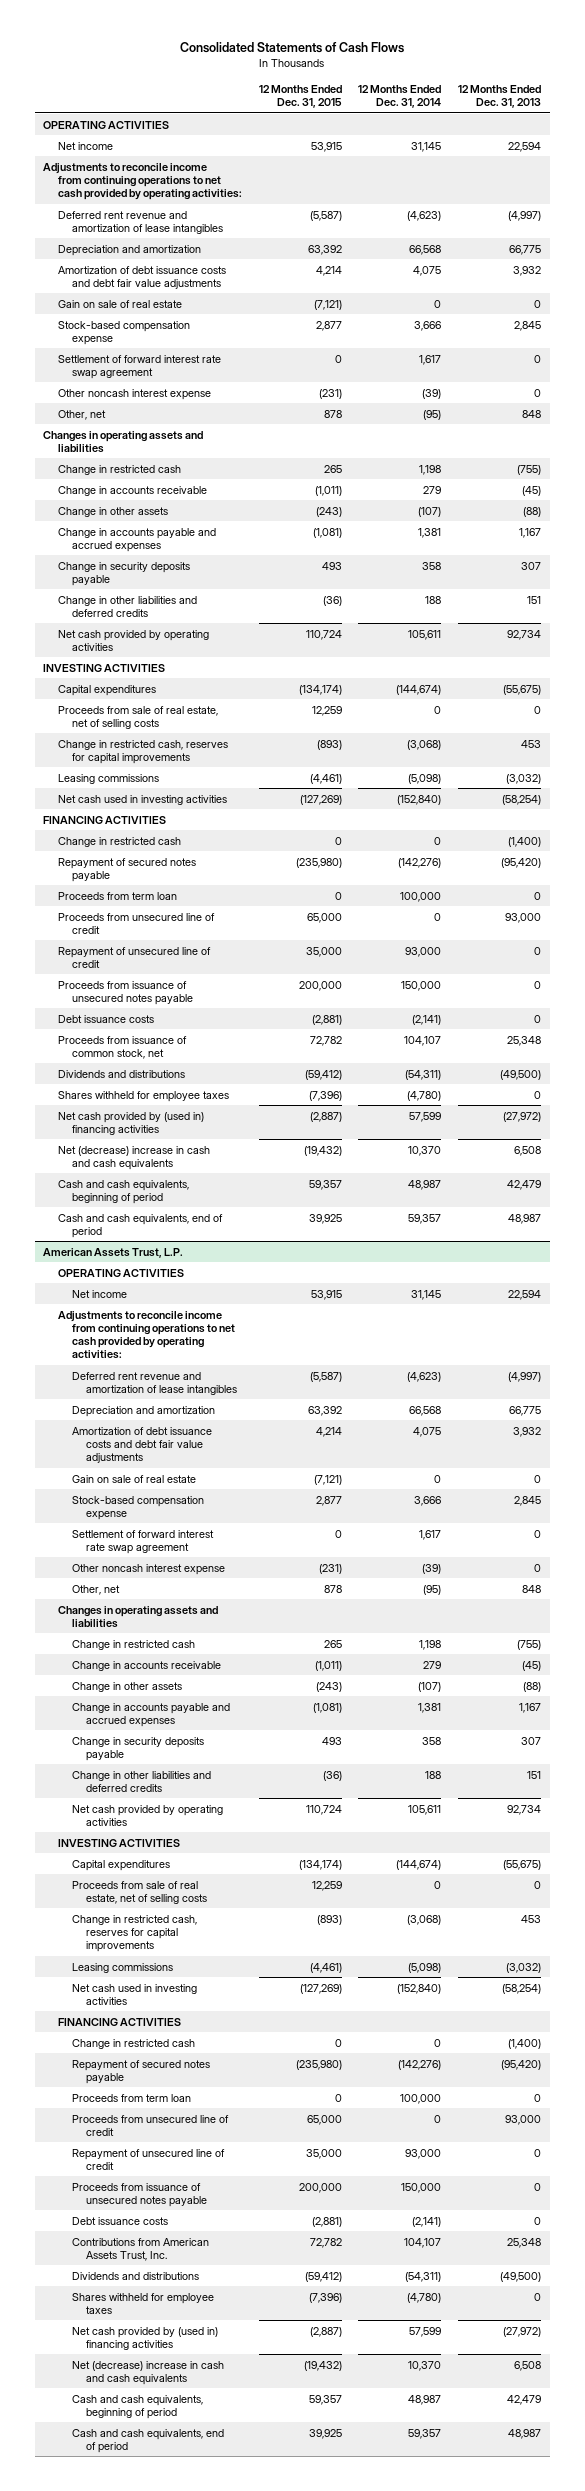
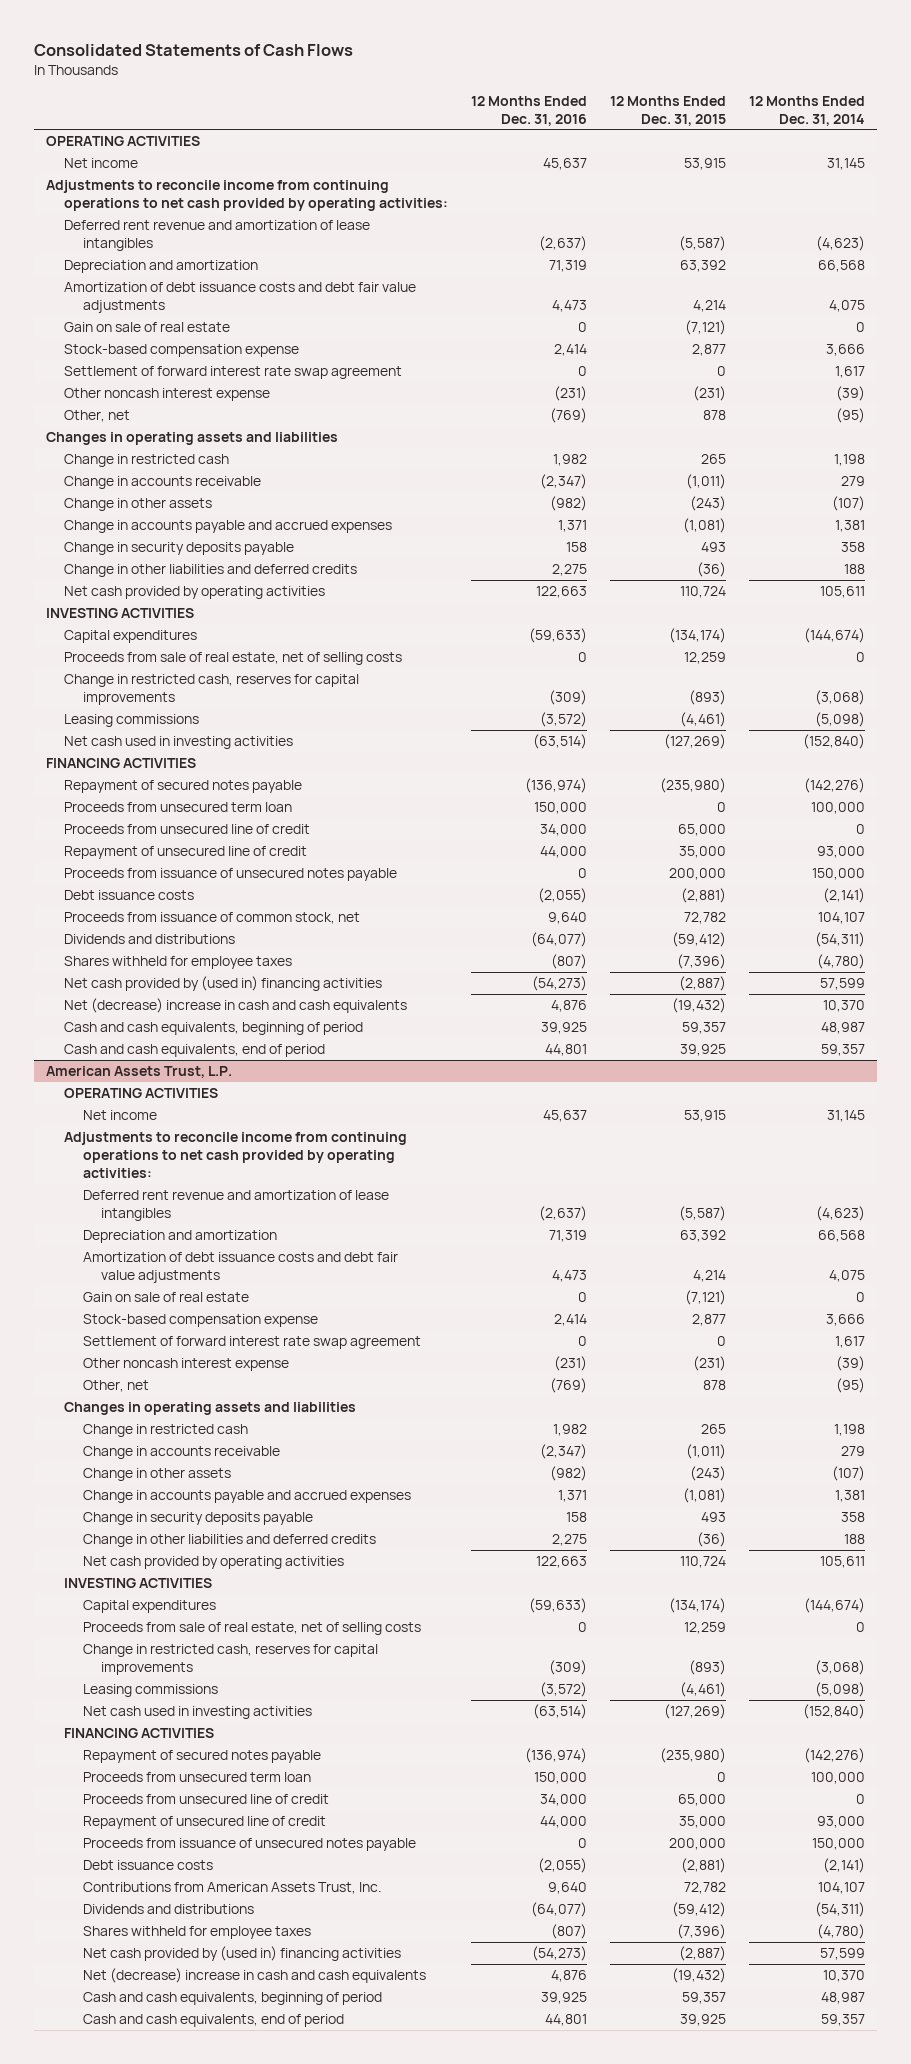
- | 12 Months Ended Dec. 31, 2015 | 12 Months Ended Dec. 31, 2014 | 12 Months Ended Dec. 31, 2013
+ | 12 Months Ended Dec. 31, 2016 | 12 Months Ended Dec. 31, 2015 | 12 Months Ended Dec. 31, 2014
- Change in restricted cash | 0 | 0 | (1,400)
- Proceeds from term loan | 0 | 100,000 | 0
+ Proceeds from unsecured term loan | 150,000 | 0 | 100,000
@ American Assets Trust, L.P.
- Change in restricted cash | 0 | 0 | (1,400)
- Proceeds from term loan | 0 | 100,000 | 0
+ Proceeds from unsecured term loan | 150,000 | 0 | 100,000

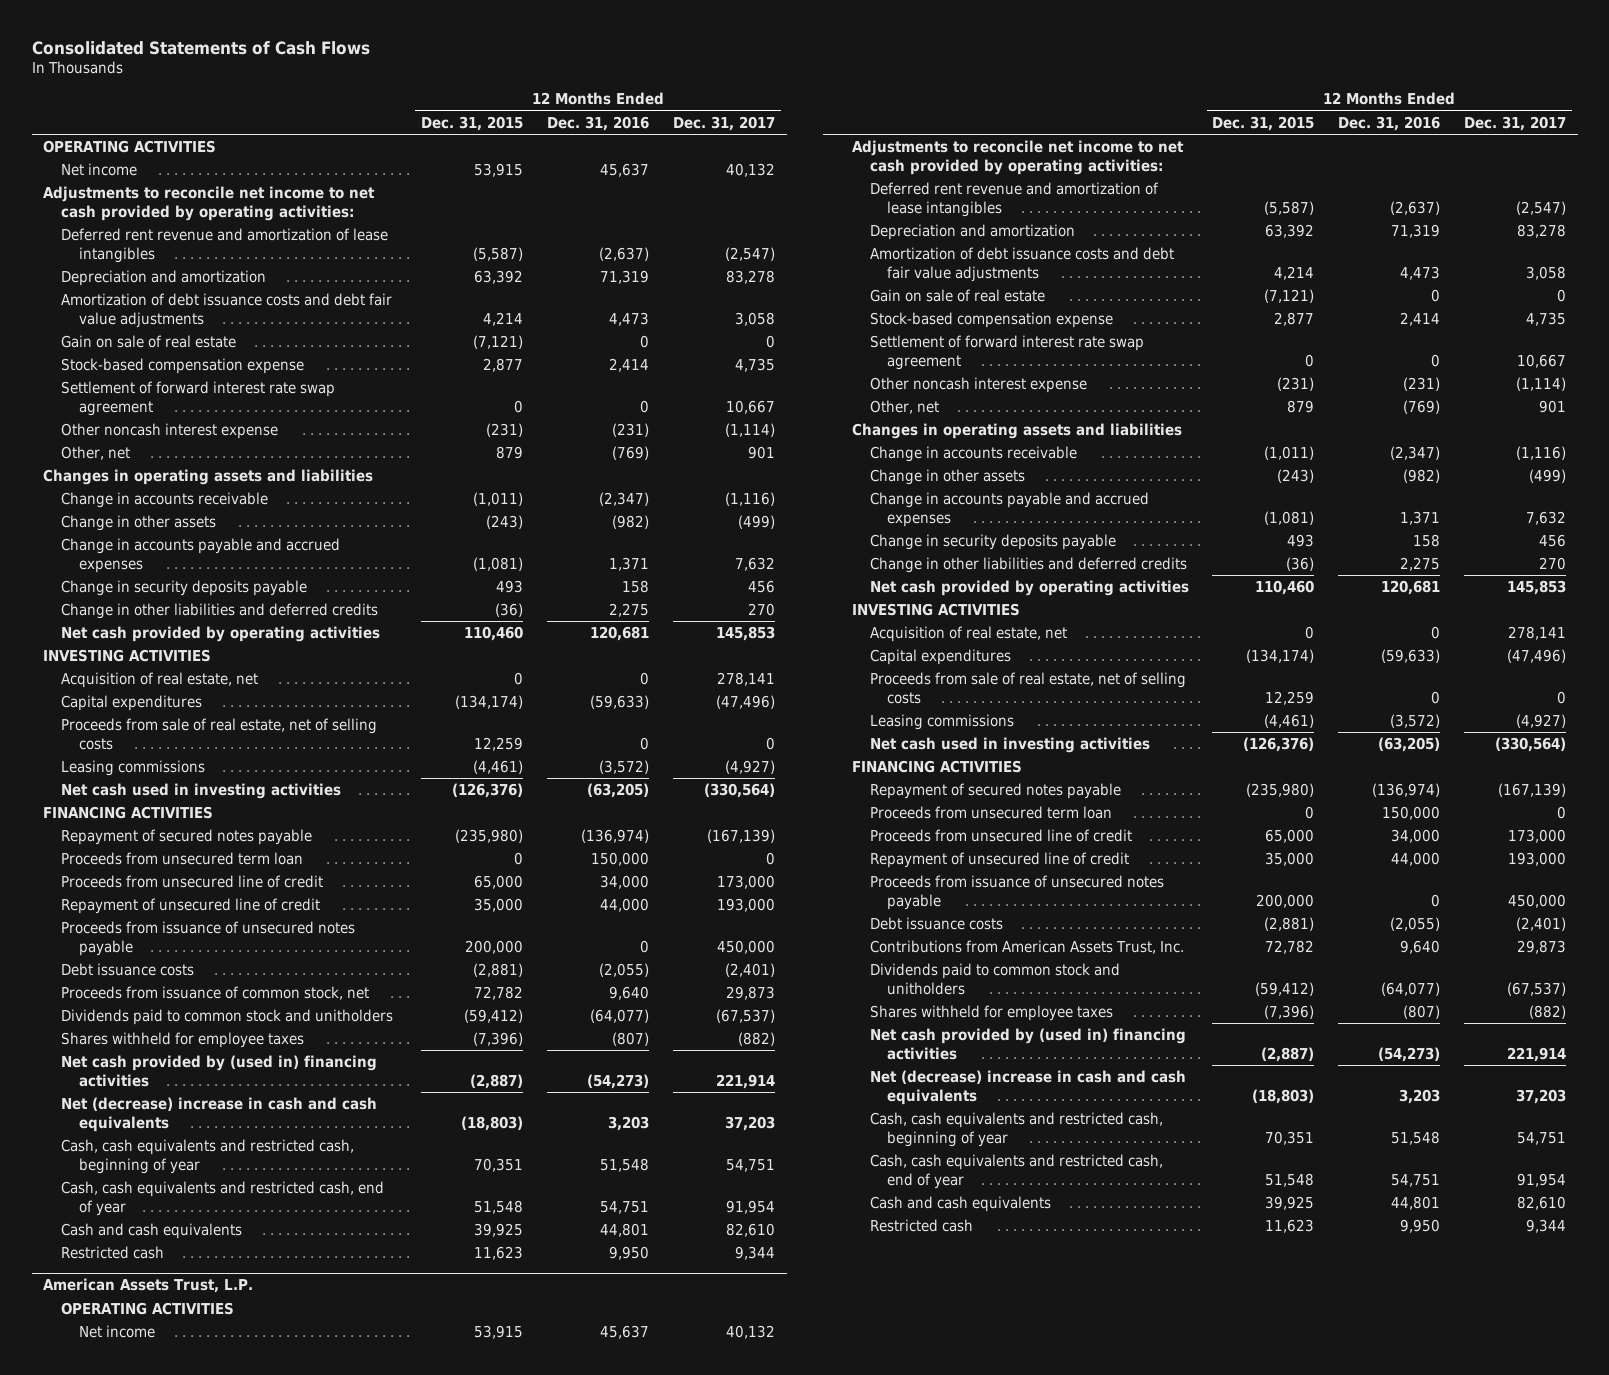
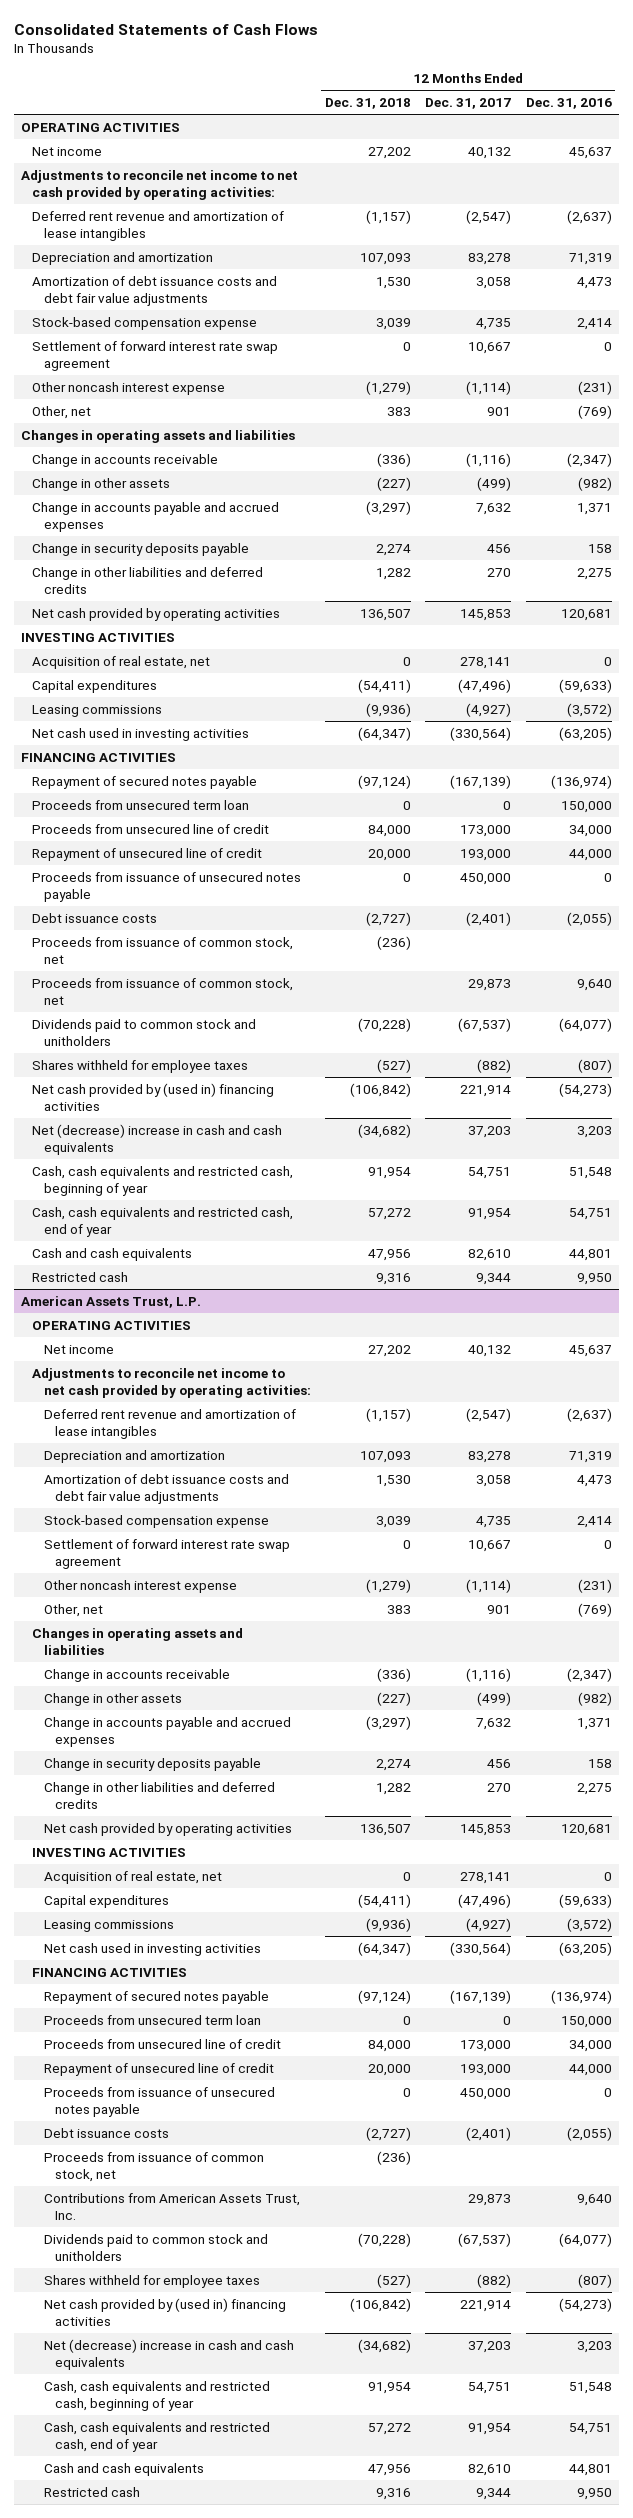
- | 12 Months Ended Dec. 31, 2015 | 12 Months Ended Dec. 31, 2016 | 12 Months Ended Dec. 31, 2017
+ | 12 Months Ended Dec. 31, 2018 | 12 Months Ended Dec. 31, 2017 | 12 Months Ended Dec. 31, 2016
- Gain on sale of real estate | (7,121) | 0 | 0
- Proceeds from sale of real estate, net of selling costs | 12,259 | 0 | 0
+ Proceeds from issuance of common stock, net | (236) | |
@ American Assets Trust, L.P.
- Gain on sale of real estate | (7,121) | 0 | 0
- Proceeds from sale of real estate, net of selling costs | 12,259 | 0 | 0
+ Proceeds from issuance of common stock, net | (236) | |

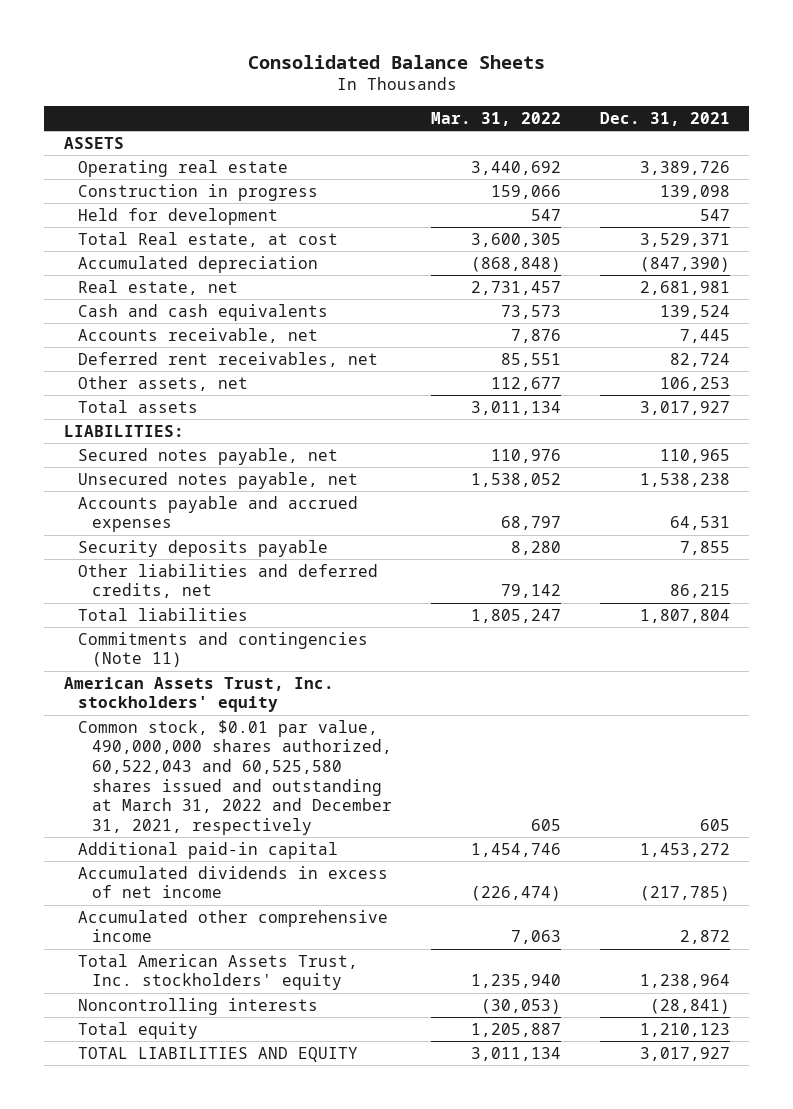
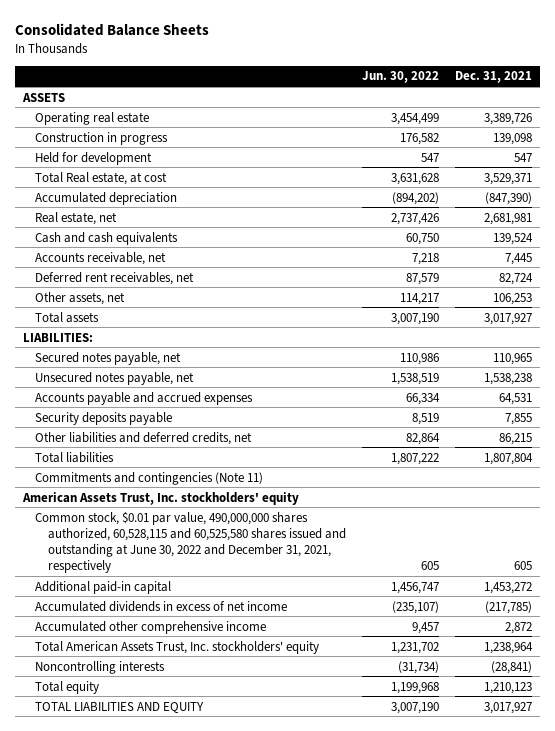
- | Mar. 31, 2022 | Dec. 31, 2021
+ | Jun. 30, 2022 | Dec. 31, 2021
- Common stock, $0.01 par value, 490,000,000 shares authorized, 60,522,043 and 60,525,580 shares issued and outstanding at March 31, 2022 and December 31, 2021, respectively | 605 | 605
+ Common stock, $0.01 par value, 490,000,000 shares authorized, 60,528,115 and 60,525,580 shares issued and outstanding at June 30, 2022 and December 31, 2021, respectively | 605 | 605

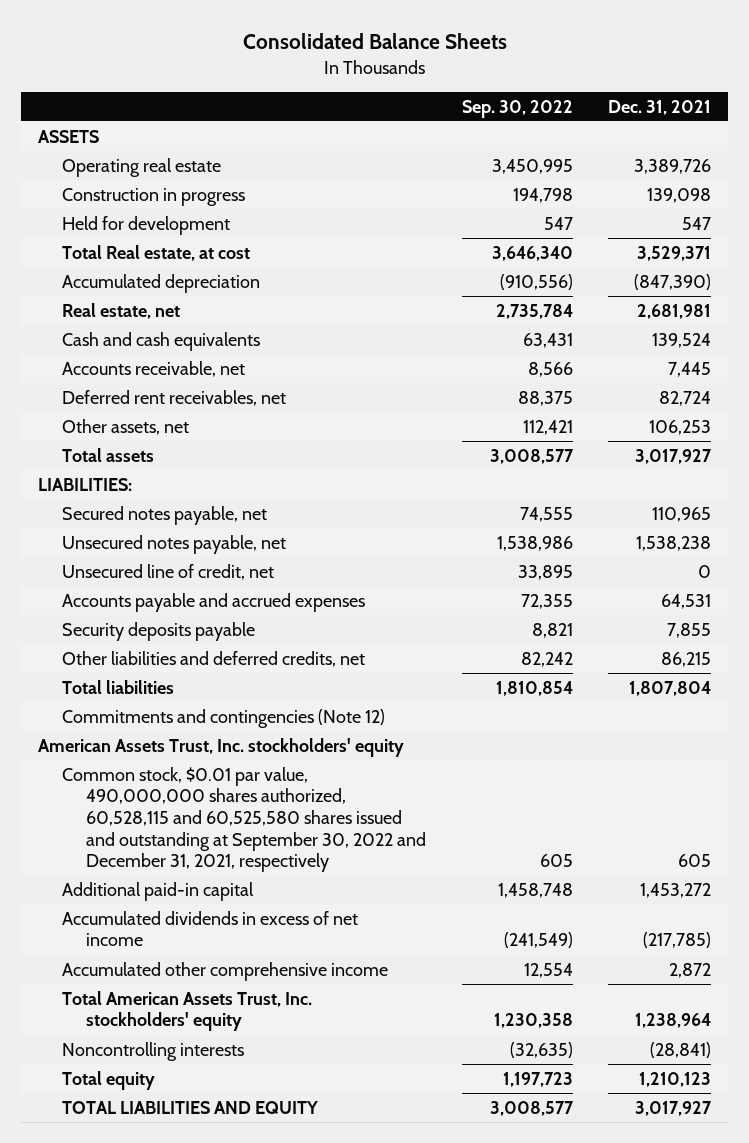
- | Jun. 30, 2022 | Dec. 31, 2021
+ | Sep. 30, 2022 | Dec. 31, 2021
+ Unsecured line of credit, net | 33,895 | 0
- Commitments and contingencies (Note 11)
+ Commitments and contingencies (Note 12)
- Common stock, $0.01 par value, 490,000,000 shares authorized, 60,528,115 and 60,525,580 shares issued and outstanding at June 30, 2022 and December 31, 2021, respectively | 605 | 605
+ Common stock, $0.01 par value, 490,000,000 shares authorized, 60,528,115 and 60,525,580 shares issued and outstanding at September 30, 2022 and December 31, 2021, respectively | 605 | 605

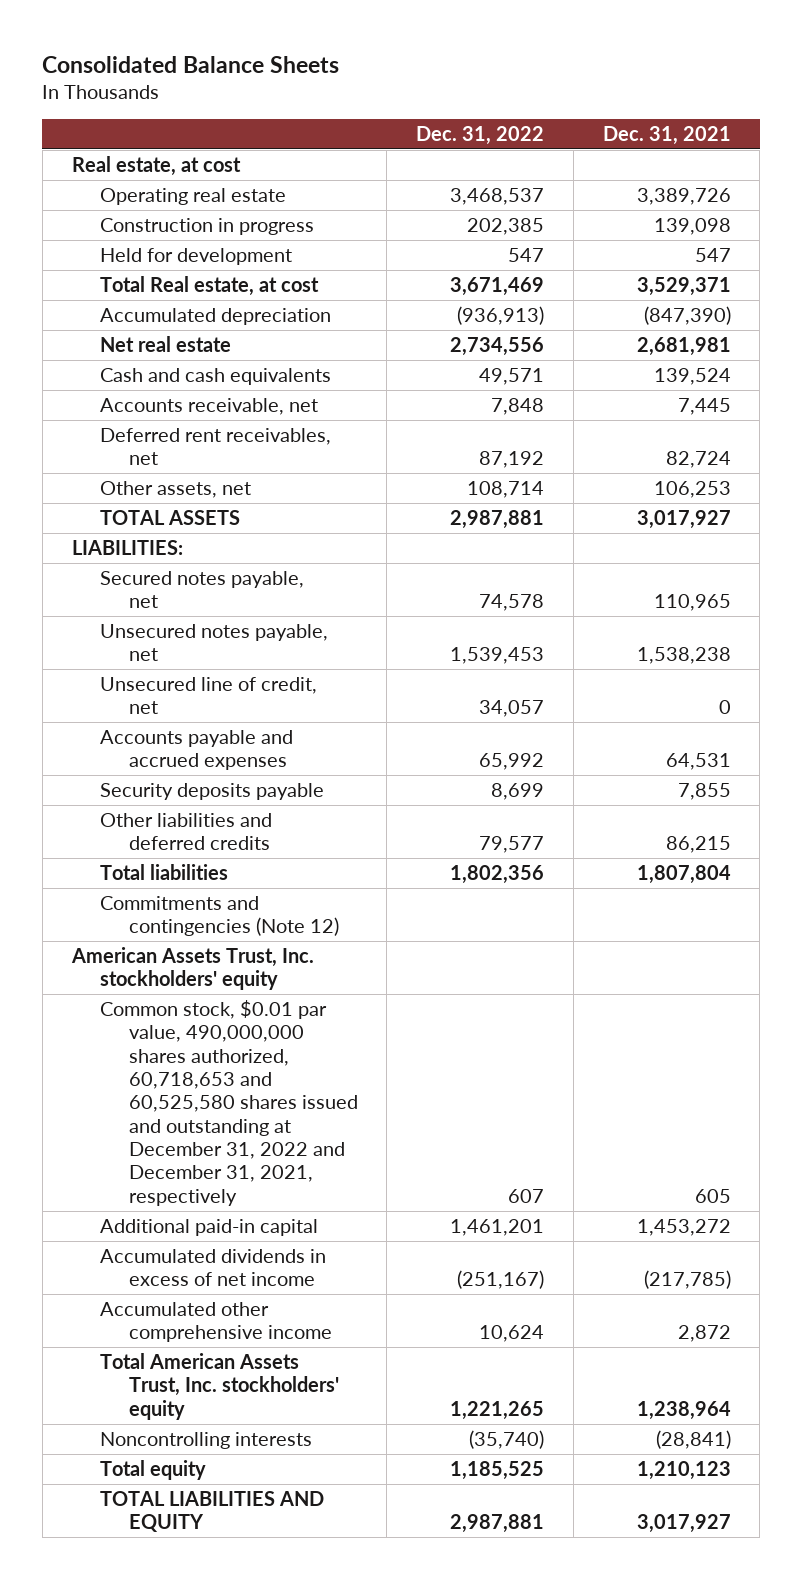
- | Sep. 30, 2022 | Dec. 31, 2021
+ | Dec. 31, 2022 | Dec. 31, 2021
- ASSETS
+ Real estate, at cost
- Real estate, net | 2,735,784 | 2,681,981
+ Net real estate | 2,734,556 | 2,681,981
- Total assets | 3,008,577 | 3,017,927
+ TOTAL ASSETS | 2,987,881 | 3,017,927
- Other liabilities and deferred credits, net | 82,242 | 86,215
+ Other liabilities and deferred credits | 79,577 | 86,215
- Common stock, $0.01 par value, 490,000,000 shares authorized, 60,528,115 and 60,525,580 shares issued and outstanding at September 30, 2022 and December 31, 2021, respectively | 605 | 605
+ Common stock, $0.01 par value, 490,000,000 shares authorized, 60,718,653 and 60,525,580 shares issued and outstanding at December 31, 2022 and December 31, 2021, respectively | 607 | 605

